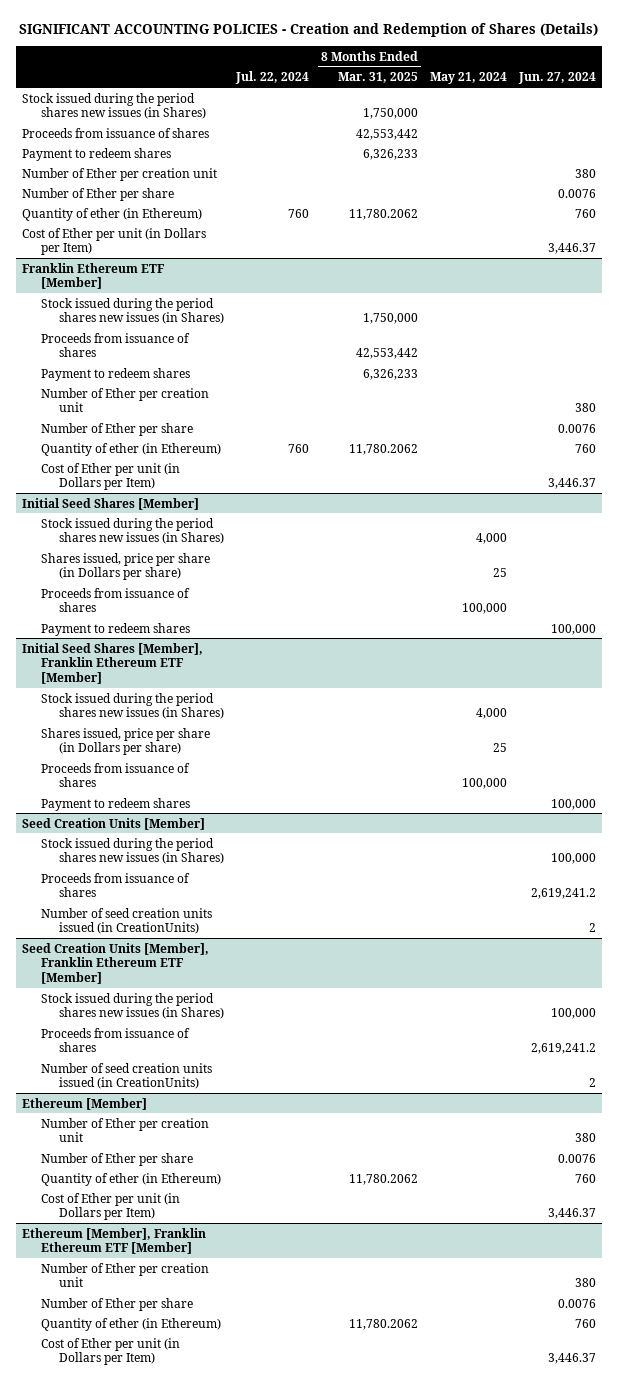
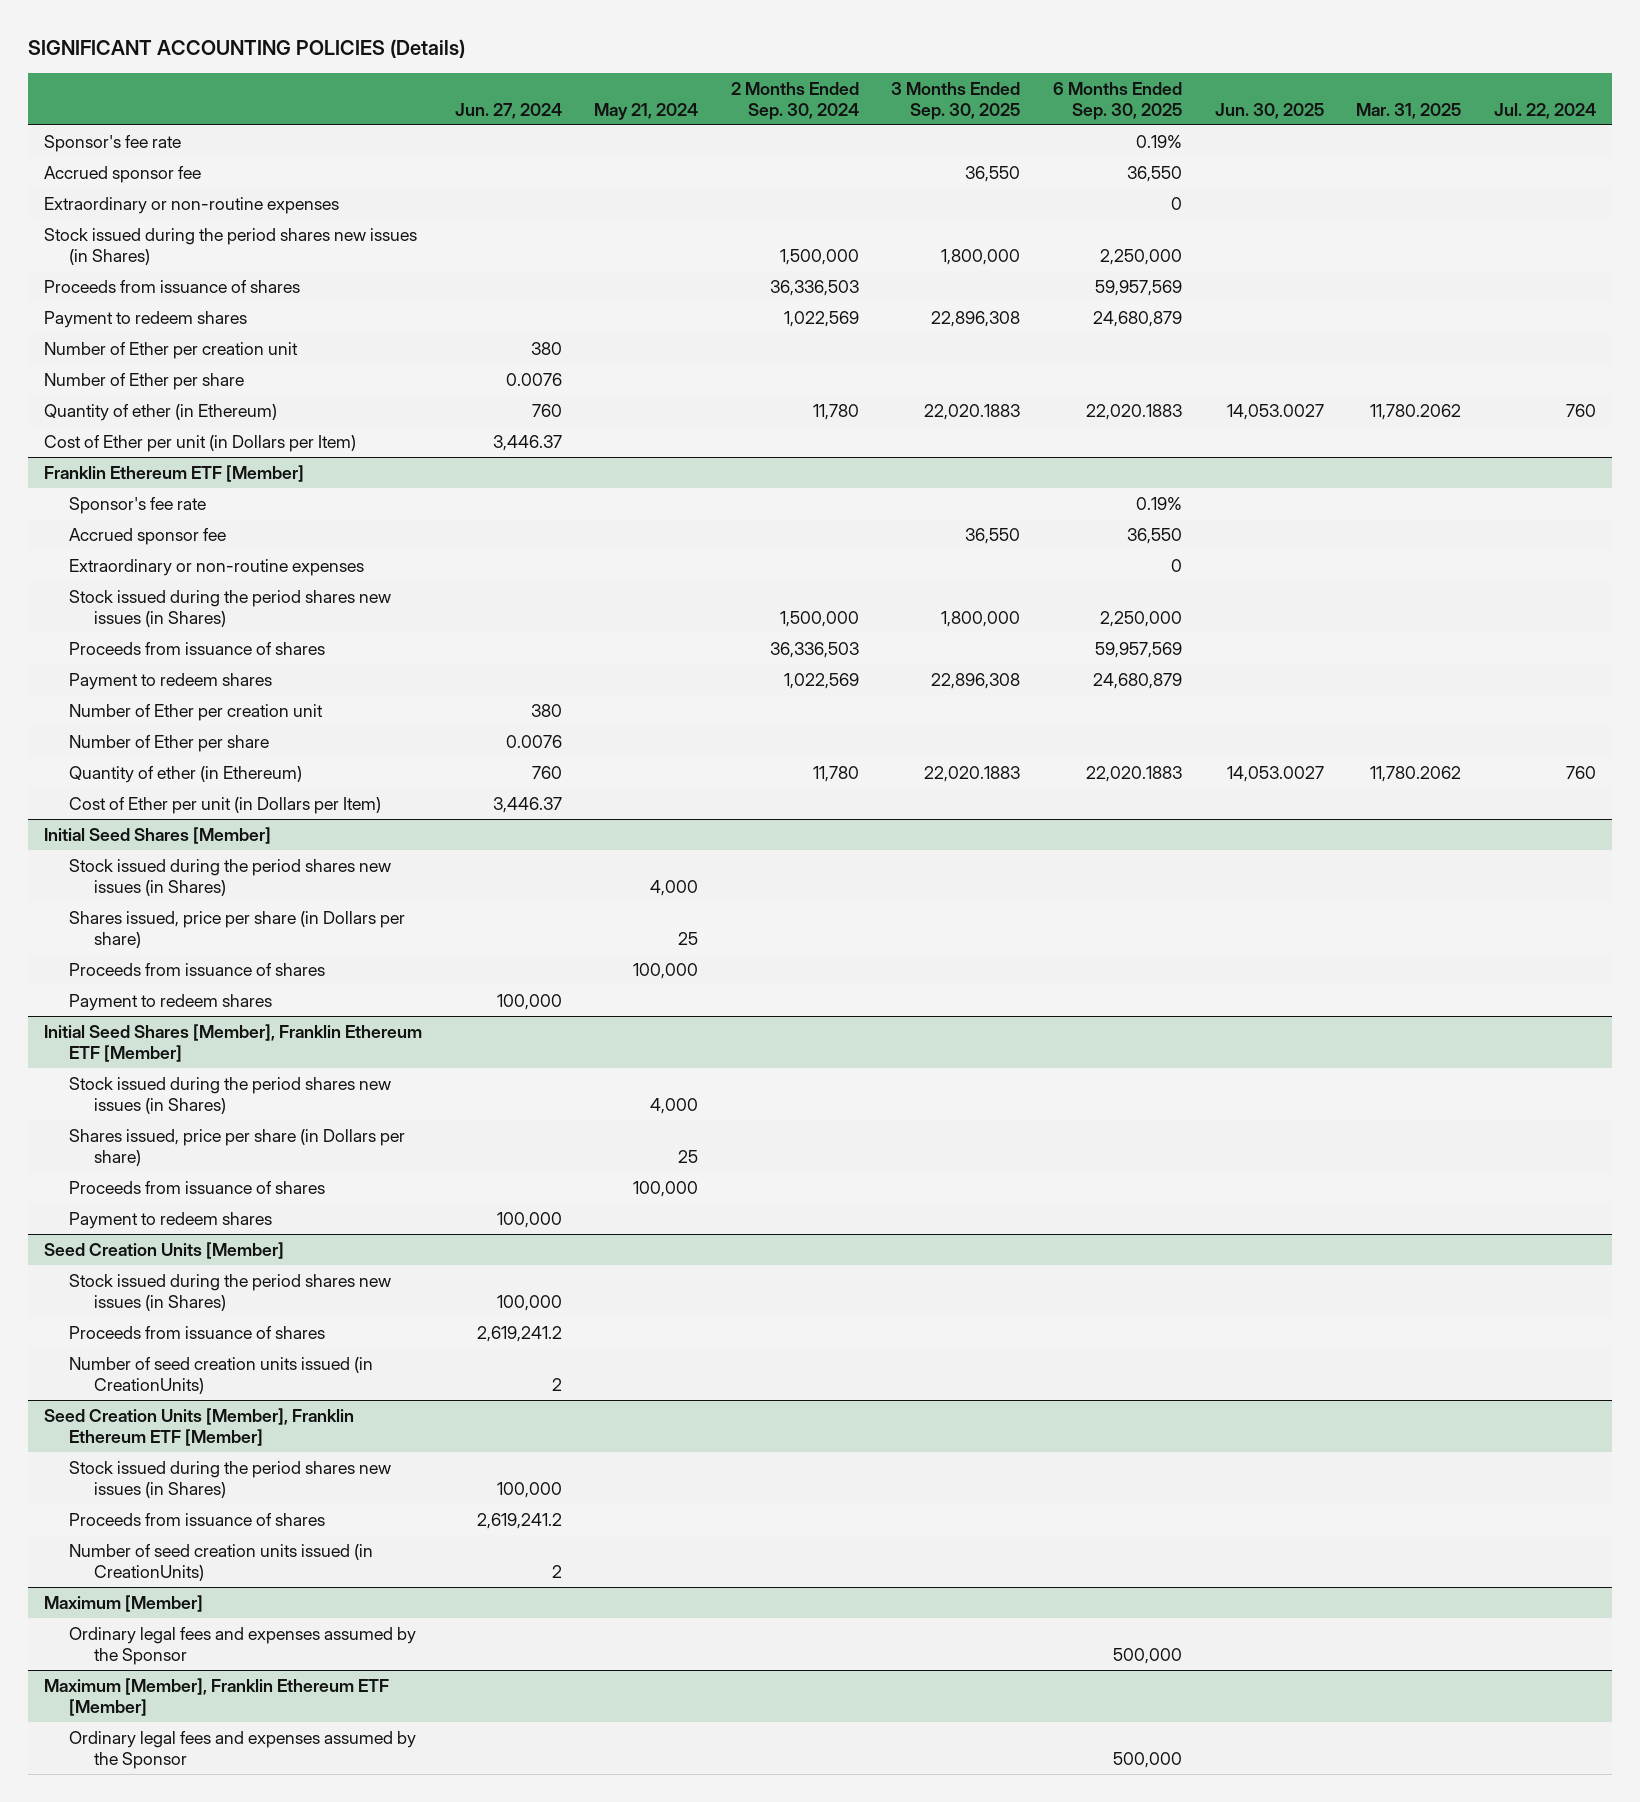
- SIGNIFICANT ACCOUNTING POLICIES - Creation and Redemption of Shares (Details)
+ SIGNIFICANT ACCOUNTING POLICIES (Details)
- | Jul. 22, 2024 | 8 Months Ended Mar. 31, 2025 | May 21, 2024 | Jun. 27, 2024
+ | Jun. 27, 2024 | May 21, 2024 | 2 Months Ended Sep. 30, 2024 | 3 Months Ended Sep. 30, 2025 | 6 Months Ended Sep. 30, 2025 | Jun. 30, 2025 | Mar. 31, 2025 | Jul. 22, 2024
+ Sponsor's fee rate | | | | | 0.19% | | |
+ Accrued sponsor fee | | | | 36,550 | 36,550 | | |
+ Extraordinary or non-routine expenses | | | | | 0 | | |
@ Franklin Ethereum ETF [Member]
+ Sponsor's fee rate | | | | | 0.19% | | |
+ Accrued sponsor fee | | | | 36,550 | 36,550 | | |
+ Extraordinary or non-routine expenses | | | | | 0 | | |
- Ethereum [Member]
- Number of Ether per creation unit | | | | 380
- Number of Ether per share | | | | 0.0076
- Quantity of ether (in Ethereum) | | 11,780.2062 | | 760
- Cost of Ether per unit (in Dollars per Item) | | | | 3,446.37
- Ethereum [Member], Franklin Ethereum ETF [Member]
- Number of Ether per creation unit | | | | 380
- Number of Ether per share | | | | 0.0076
- Quantity of ether (in Ethereum) | | 11,780.2062 | | 760
- Cost of Ether per unit (in Dollars per Item) | | | | 3,446.37
+ Maximum [Member]
+ Ordinary legal fees and expenses assumed by the Sponsor | | | | | 500,000 | | |
+ Maximum [Member], Franklin Ethereum ETF [Member]
+ Ordinary legal fees and expenses assumed by the Sponsor | | | | | 500,000 | | |

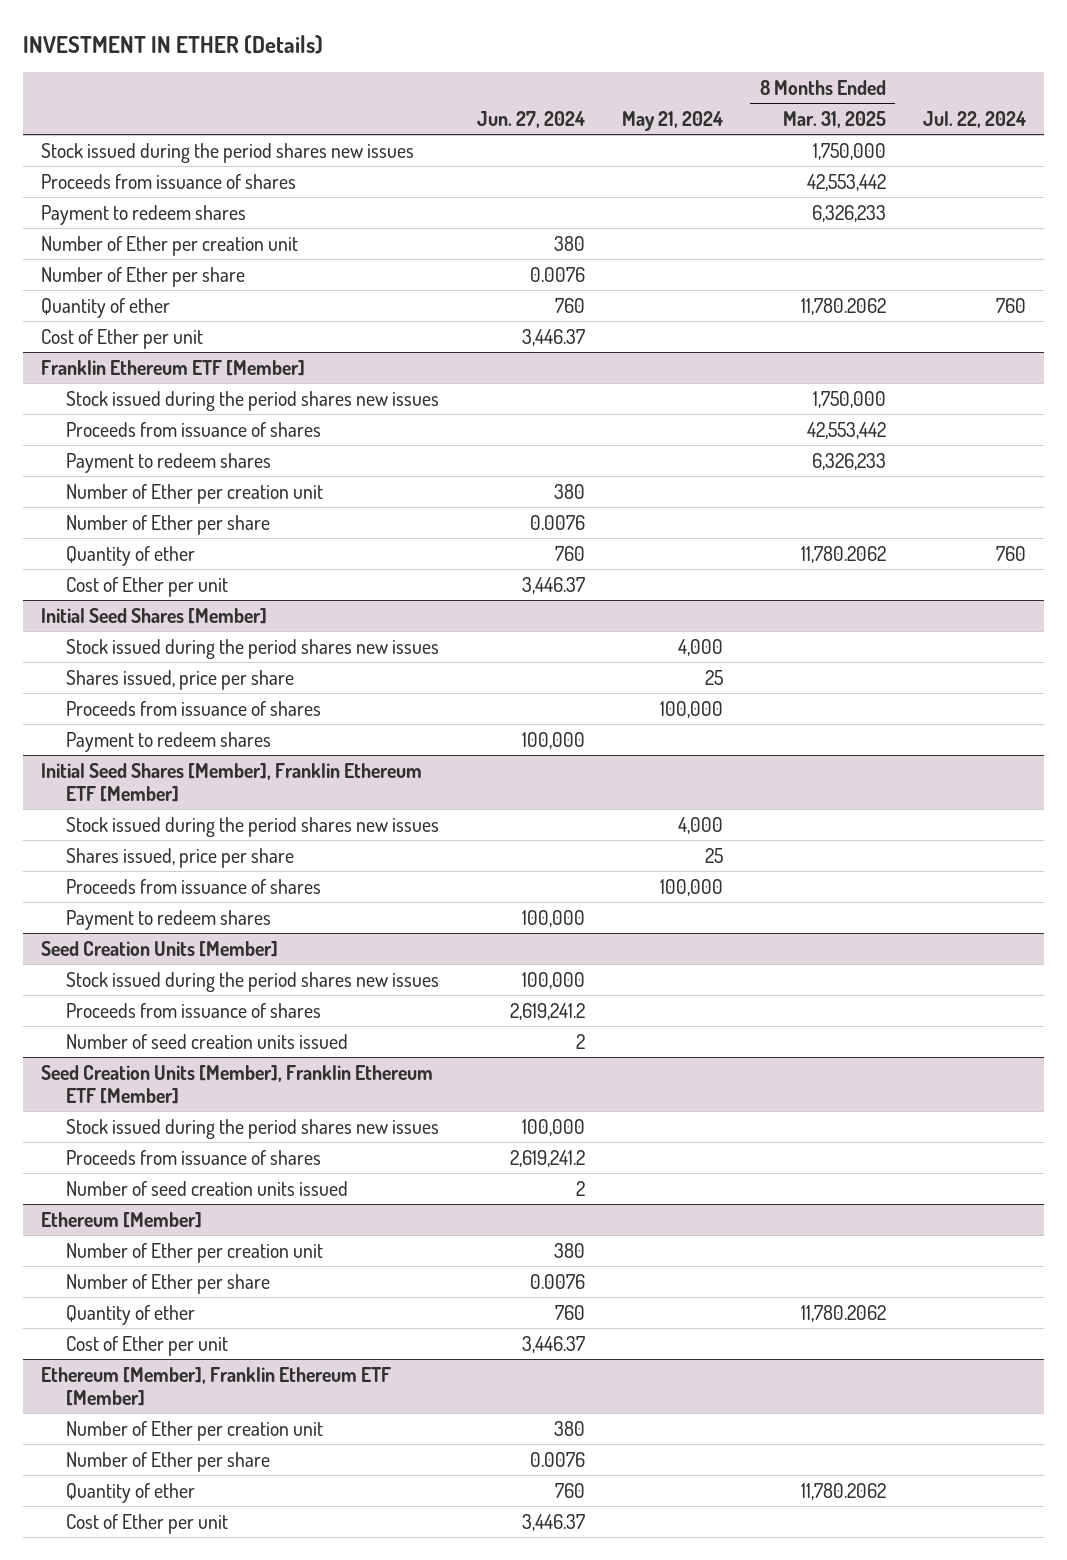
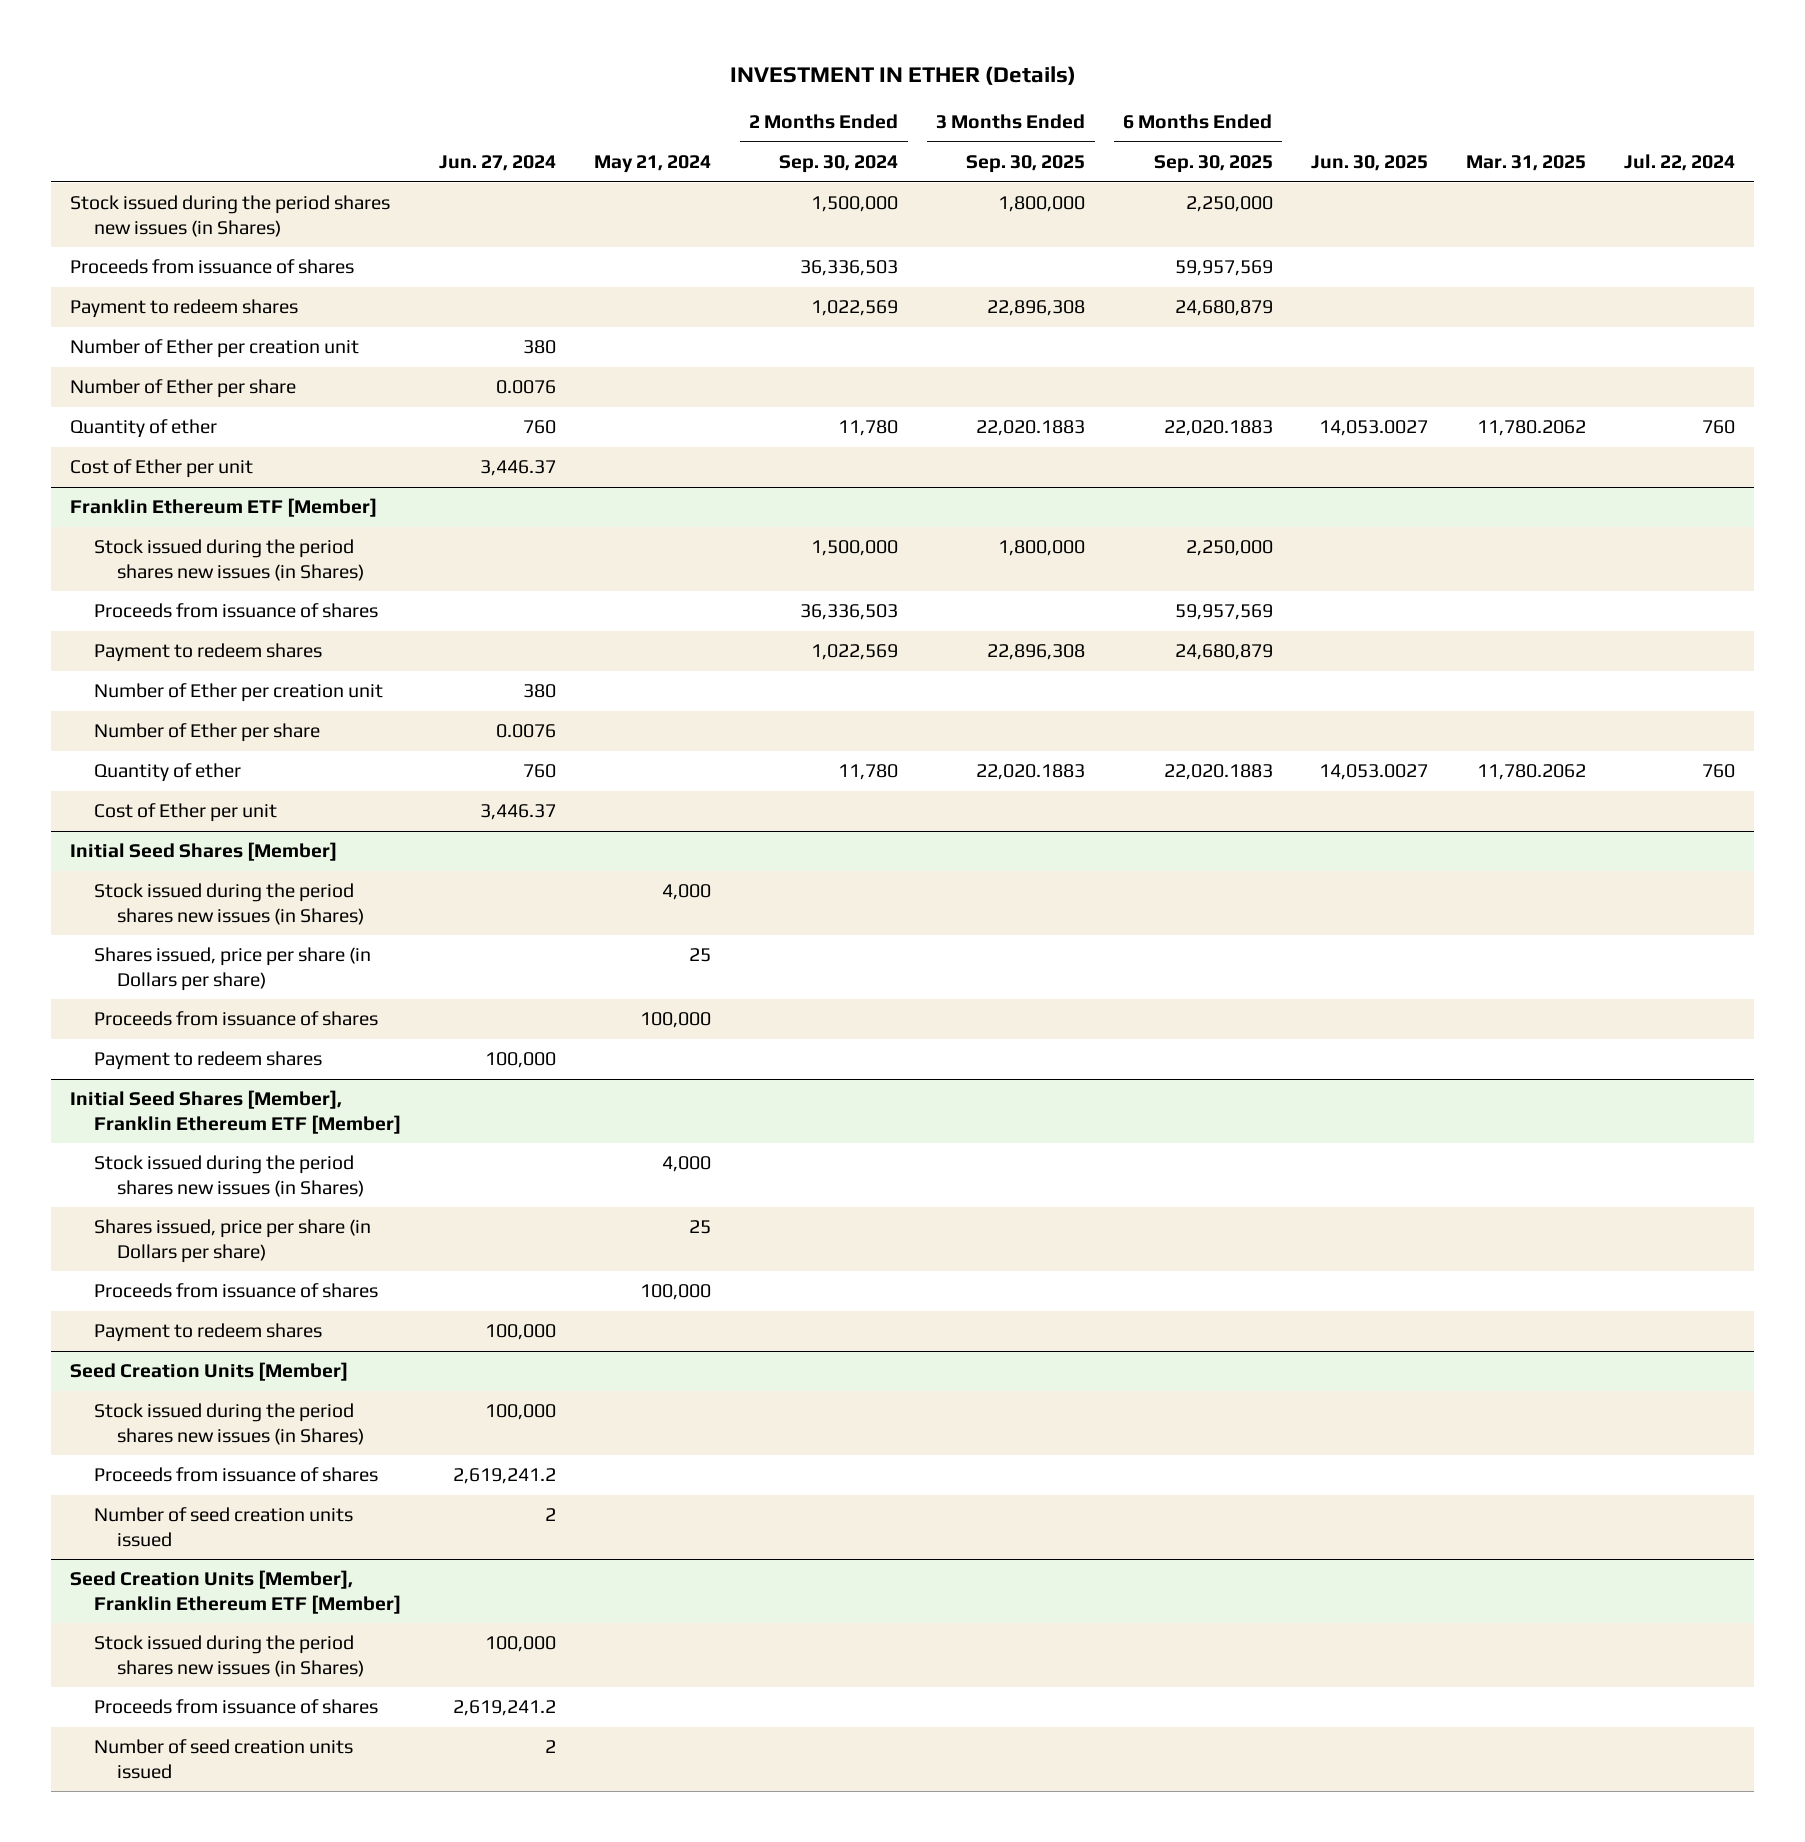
- | Jun. 27, 2024 | May 21, 2024 | 8 Months Ended Mar. 31, 2025 | Jul. 22, 2024
+ | Jun. 27, 2024 | May 21, 2024 | 2 Months Ended Sep. 30, 2024 | 3 Months Ended Sep. 30, 2025 | 6 Months Ended Sep. 30, 2025 | Jun. 30, 2025 | Mar. 31, 2025 | Jul. 22, 2024
- Stock issued during the period shares new issues | | | 1,750,000 |
+ Stock issued during the period shares new issues (in Shares) | | | 1,500,000 | 1,800,000 | 2,250,000 | | |
@ Franklin Ethereum ETF [Member]
- Stock issued during the period shares new issues | | | 1,750,000 |
+ Stock issued during the period shares new issues (in Shares) | | | 1,500,000 | 1,800,000 | 2,250,000 | | |
@ Initial Seed Shares [Member]
- Stock issued during the period shares new issues | | 4,000 | |
- Shares issued, price per share | | 25 | |
+ Stock issued during the period shares new issues (in Shares) | | 4,000 | | | | | |
+ Shares issued, price per share (in Dollars per share) | | 25 | | | | | |
@ Initial Seed Shares [Member], Franklin Ethereum ETF [Member]
- Stock issued during the period shares new issues | | 4,000 | |
- Shares issued, price per share | | 25 | |
+ Stock issued during the period shares new issues (in Shares) | | 4,000 | | | | | |
+ Shares issued, price per share (in Dollars per share) | | 25 | | | | | |
@ Seed Creation Units [Member]
- Stock issued during the period shares new issues | 100,000 | | |
+ Stock issued during the period shares new issues (in Shares) | 100,000 | | | | | | |
@ Seed Creation Units [Member], Franklin Ethereum ETF [Member]
- Stock issued during the period shares new issues | 100,000 | | |
+ Stock issued during the period shares new issues (in Shares) | 100,000 | | | | | | |
- Ethereum [Member]
- Number of Ether per creation unit | 380 | | |
- Number of Ether per share | 0.0076 | | |
- Quantity of ether | 760 | | 11,780.2062 |
- Cost of Ether per unit | 3,446.37 | | |
- Ethereum [Member], Franklin Ethereum ETF [Member]
- Number of Ether per creation unit | 380 | | |
- Number of Ether per share | 0.0076 | | |
- Quantity of ether | 760 | | 11,780.2062 |
- Cost of Ether per unit | 3,446.37 | | |

